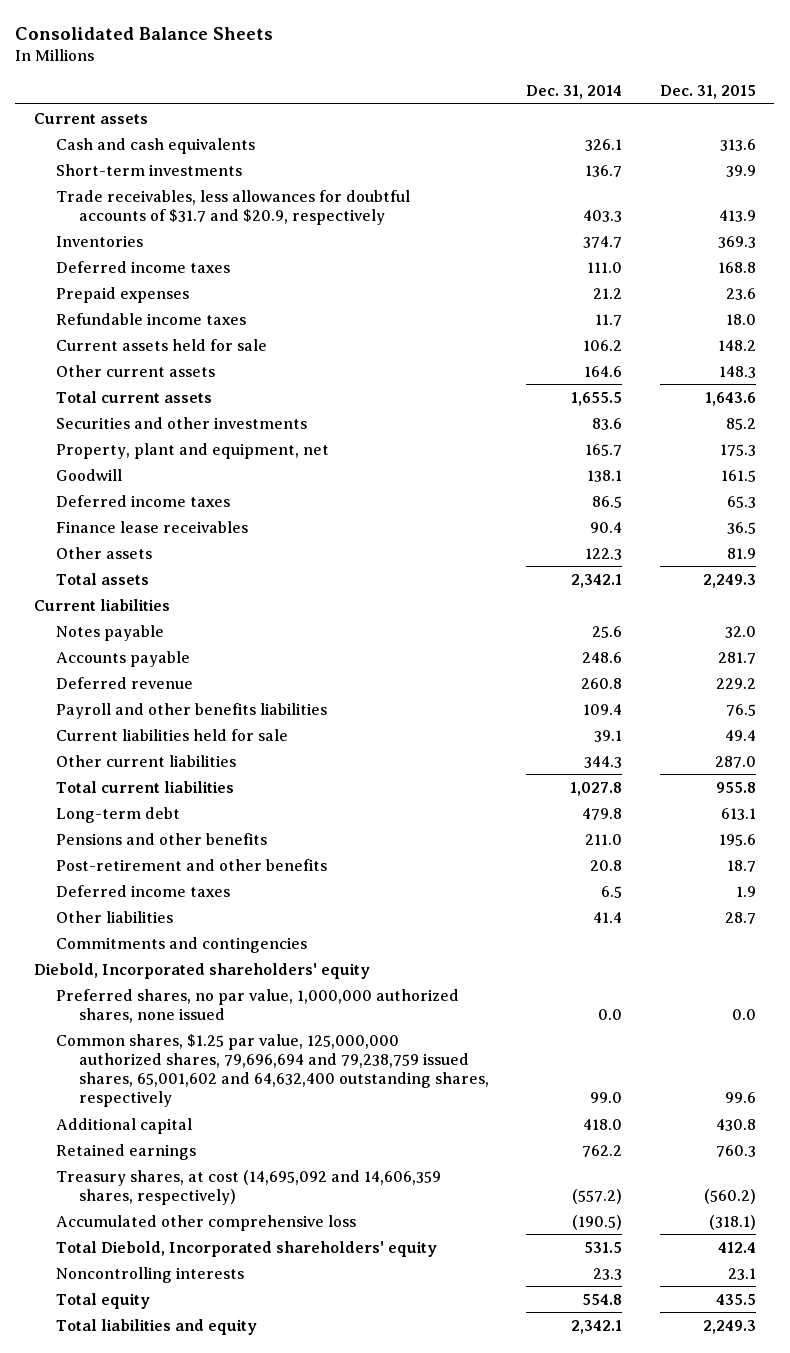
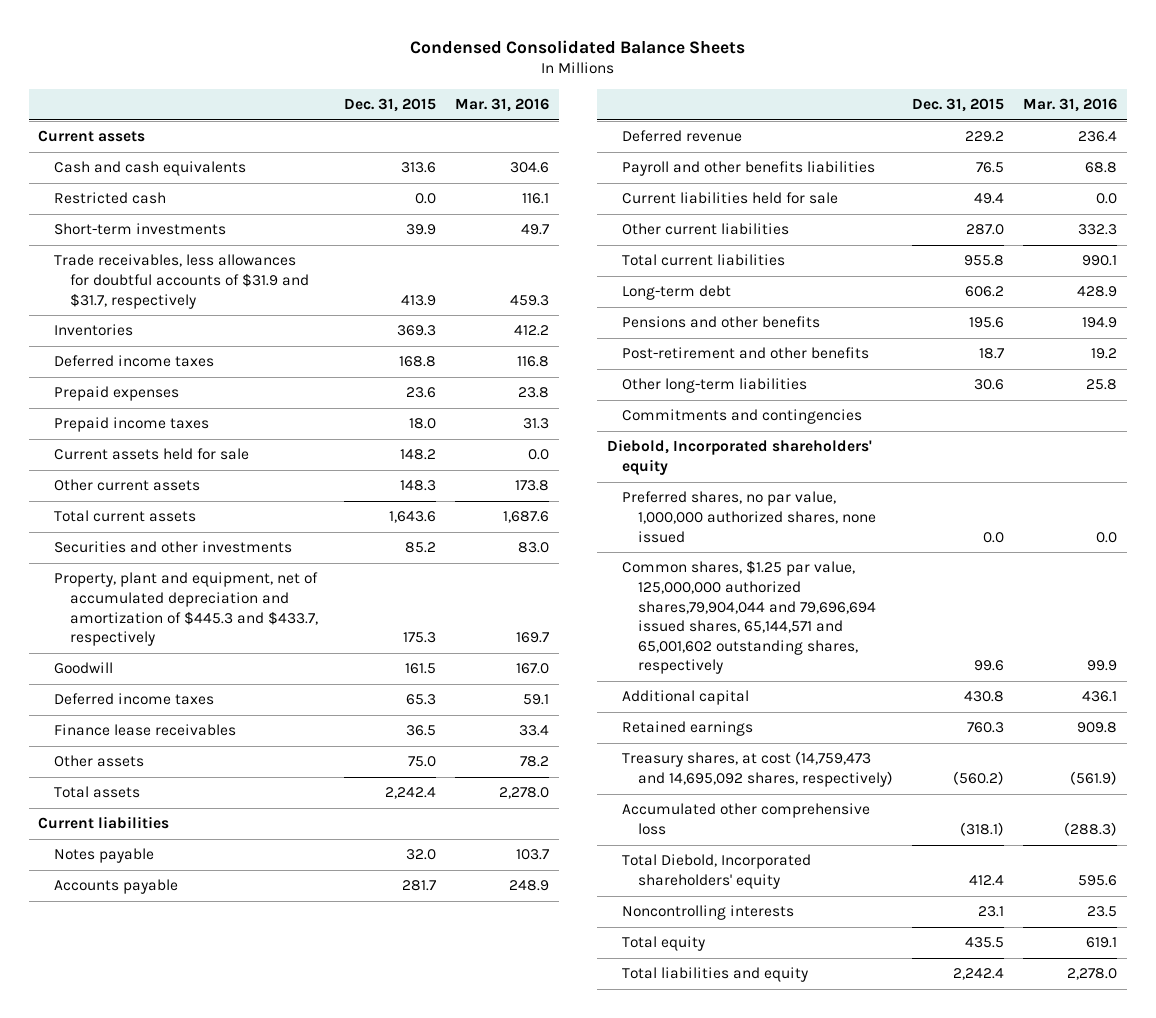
- Consolidated Balance Sheets
+ Condensed Consolidated Balance Sheets
- | Dec. 31, 2014 | Dec. 31, 2015
+ | Dec. 31, 2015 | Mar. 31, 2016
+ Restricted cash | 0.0 | 116.1
- Trade receivables, less allowances for doubtful accounts of $31.7 and $20.9, respectively | 403.3 | 413.9
+ Trade receivables, less allowances for doubtful accounts of $31.9 and $31.7, respectively | 413.9 | 459.3
- Refundable income taxes | 11.7 | 18.0
+ Prepaid income taxes | 18.0 | 31.3
- Property, plant and equipment, net | 165.7 | 175.3
+ Property, plant and equipment, net of accumulated depreciation and amortization of $445.3 and $433.7, respectively | 175.3 | 169.7
- Other assets | 122.3 | 81.9
- Total assets | 2,342.1 | 2,249.3
+ Other assets | 75.0 | 78.2
+ Total assets | 2,242.4 | 2,278.0
- Long-term debt | 479.8 | 613.1
+ Long-term debt | 606.2 | 428.9
- Deferred income taxes | 6.5 | 1.9
- Other liabilities | 41.4 | 28.7
+ Other long-term liabilities | 30.6 | 25.8
- Common shares, $1.25 par value, 125,000,000 authorized shares, 79,696,694 and 79,238,759 issued shares, 65,001,602 and 64,632,400 outstanding shares, respectively | 99.0 | 99.6
+ Common shares, $1.25 par value, 125,000,000 authorized shares,79,904,044 and 79,696,694 issued shares, 65,144,571 and 65,001,602 outstanding shares, respectively | 99.6 | 99.9
- Treasury shares, at cost (14,695,092 and 14,606,359 shares, respectively) | (557.2) | (560.2)
+ Treasury shares, at cost (14,759,473 and 14,695,092 shares, respectively) | (560.2) | (561.9)
- Total liabilities and equity | 2,342.1 | 2,249.3
+ Total liabilities and equity | 2,242.4 | 2,278.0

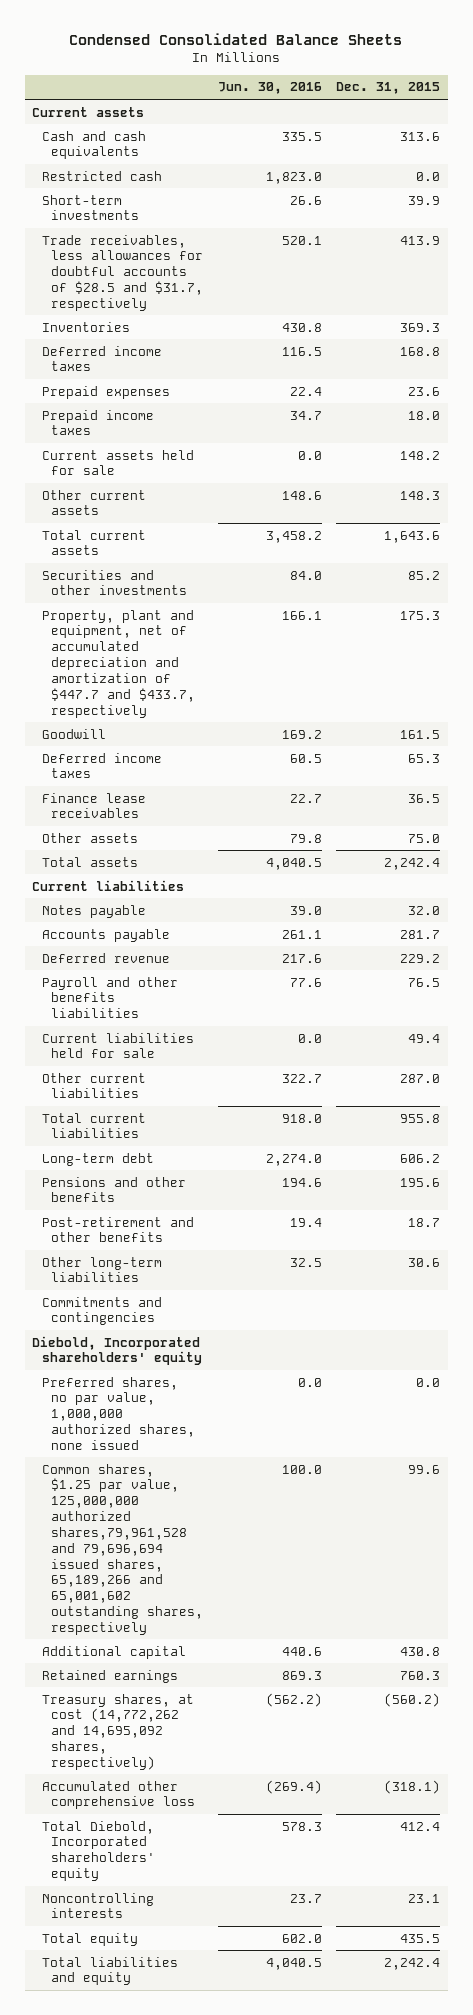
- | Dec. 31, 2015 | Mar. 31, 2016
+ | Jun. 30, 2016 | Dec. 31, 2015
- Trade receivables, less allowances for doubtful accounts of $31.9 and $31.7, respectively | 413.9 | 459.3
+ Trade receivables, less allowances for doubtful accounts of $28.5 and $31.7, respectively | 520.1 | 413.9
- Property, plant and equipment, net of accumulated depreciation and amortization of $445.3 and $433.7, respectively | 175.3 | 169.7
+ Property, plant and equipment, net of accumulated depreciation and amortization of $447.7 and $433.7, respectively | 166.1 | 175.3
- Common shares, $1.25 par value, 125,000,000 authorized shares,79,904,044 and 79,696,694 issued shares, 65,144,571 and 65,001,602 outstanding shares, respectively | 99.6 | 99.9
+ Common shares, $1.25 par value, 125,000,000 authorized shares,79,961,528 and 79,696,694 issued shares, 65,189,266 and 65,001,602 outstanding shares, respectively | 100.0 | 99.6
- Treasury shares, at cost (14,759,473 and 14,695,092 shares, respectively) | (560.2) | (561.9)
+ Treasury shares, at cost (14,772,262 and 14,695,092 shares, respectively) | (562.2) | (560.2)

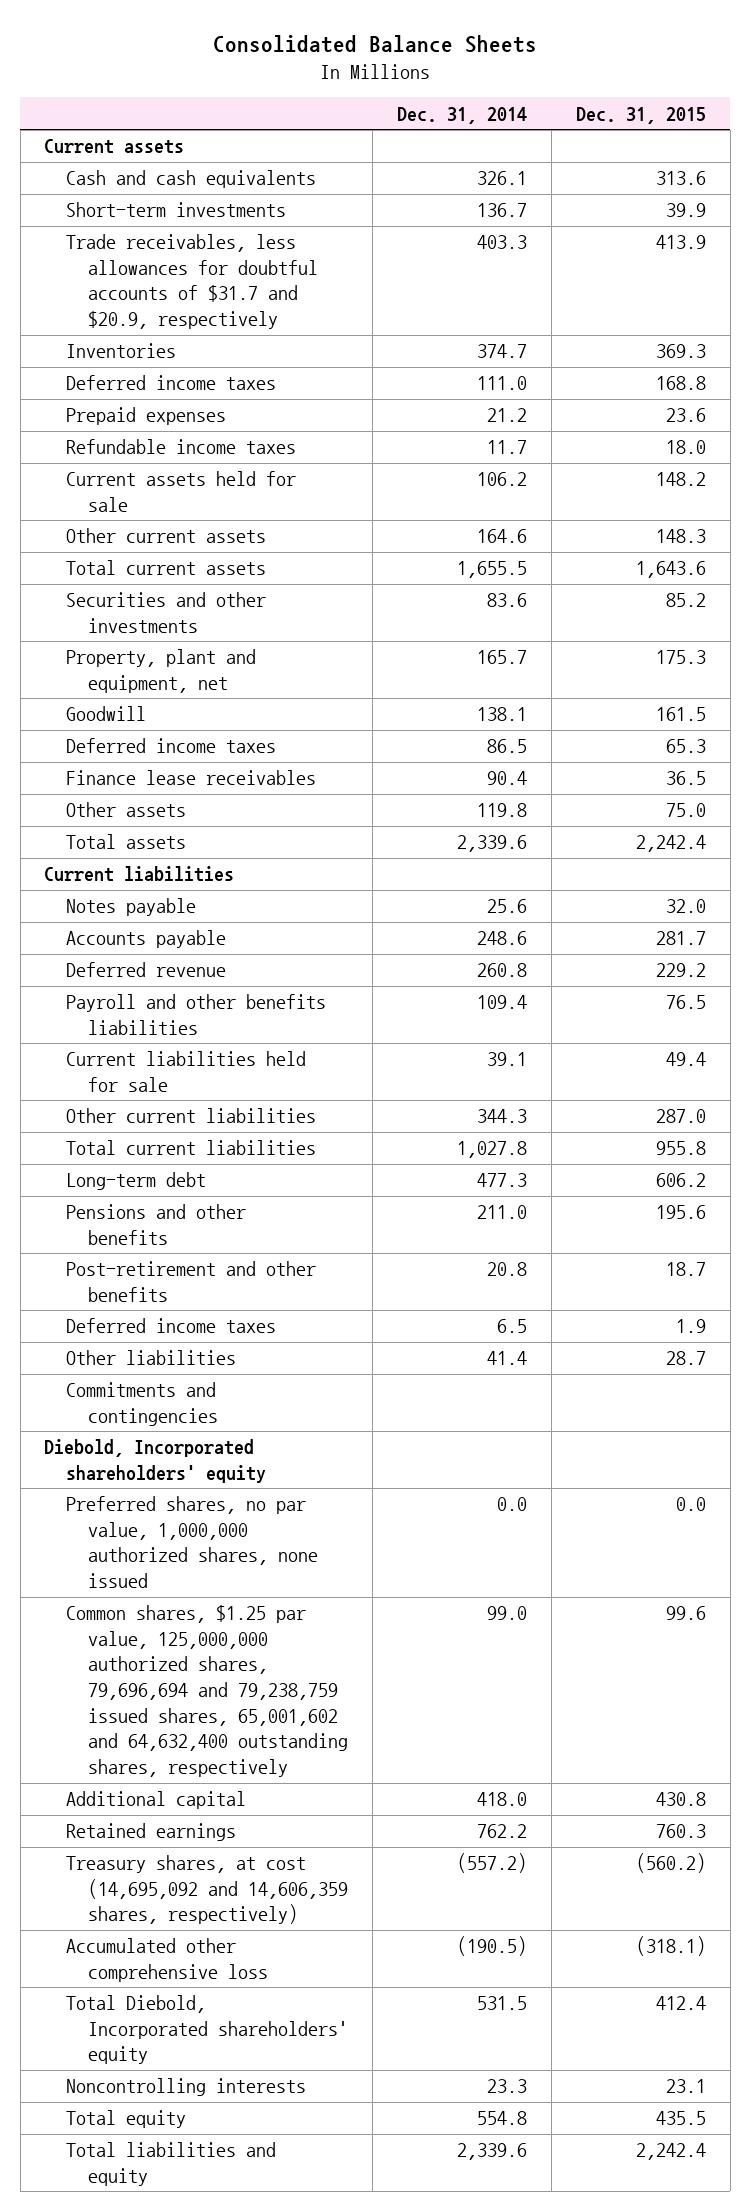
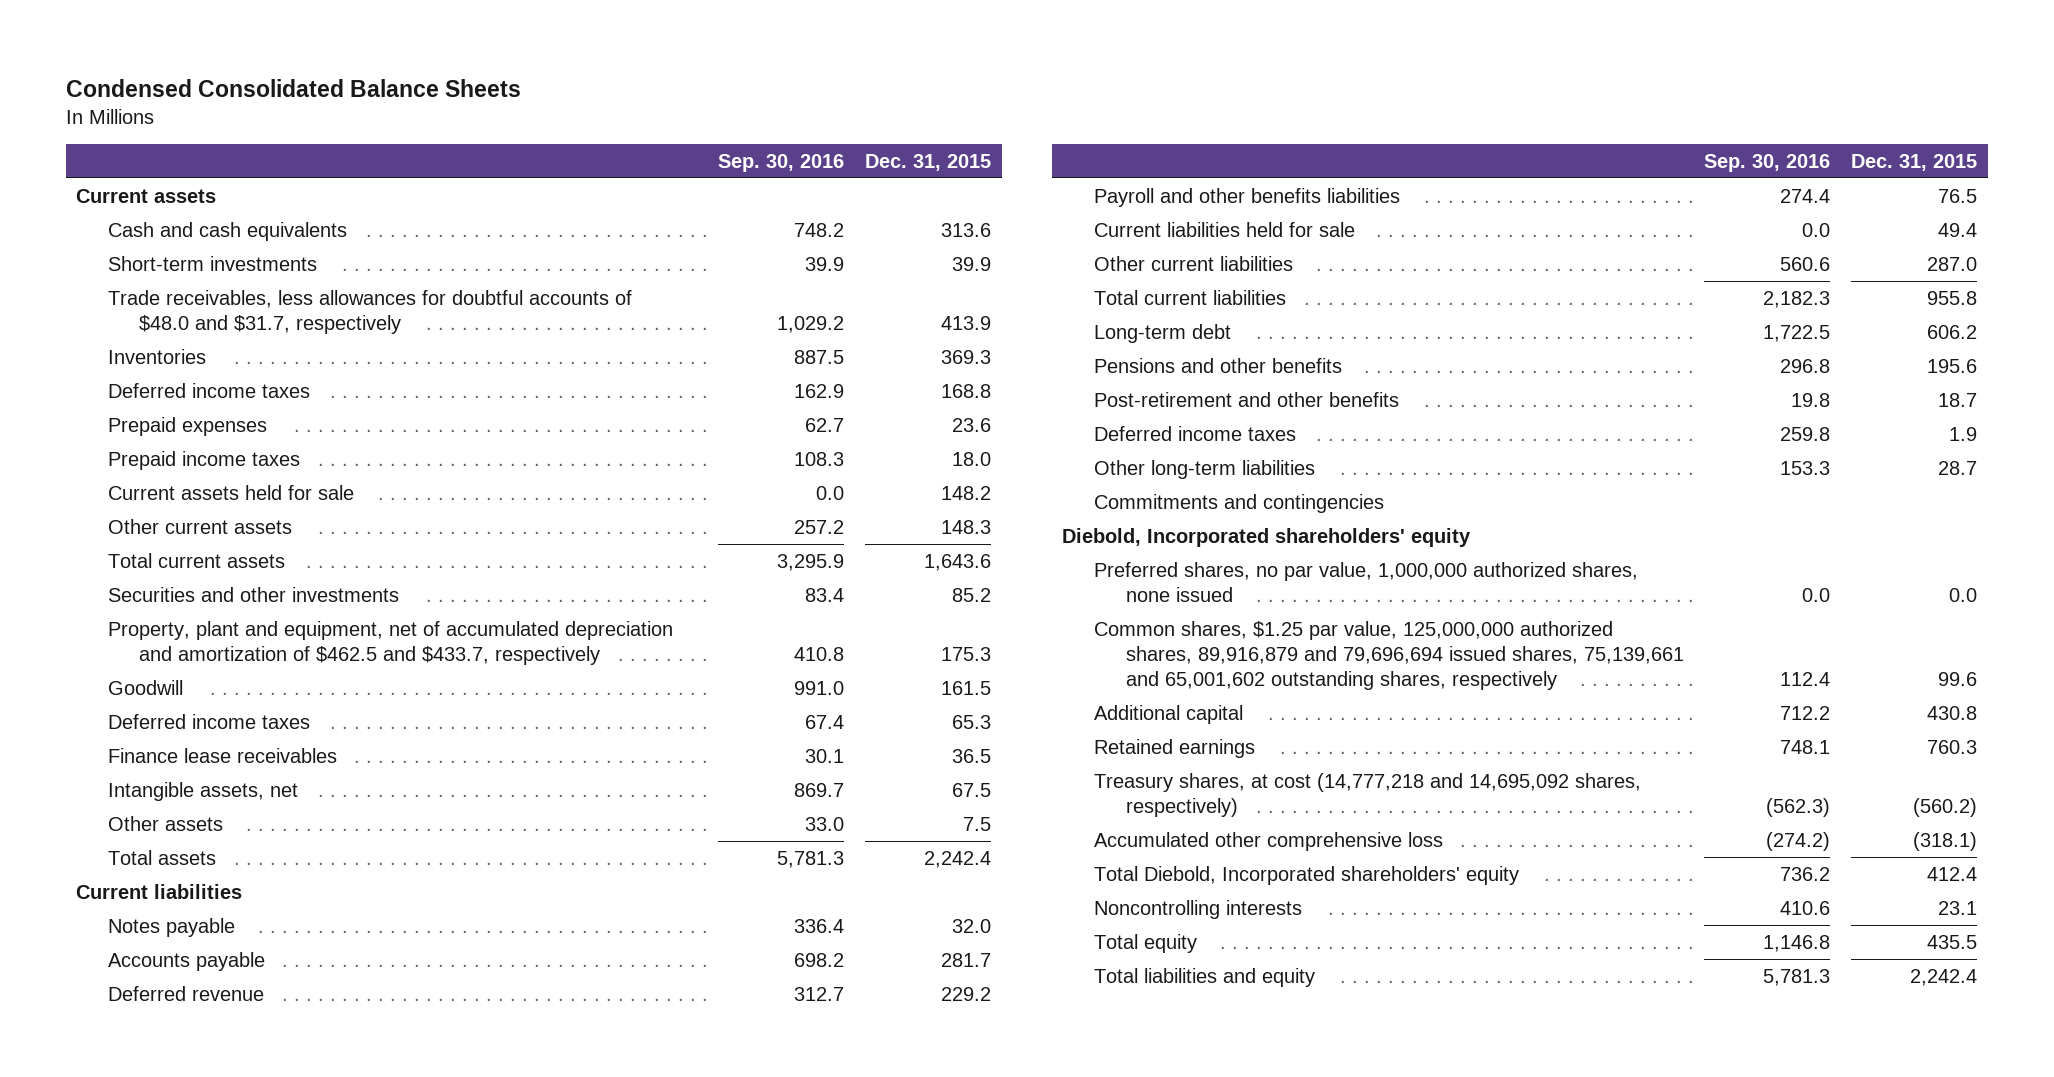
- Consolidated Balance Sheets
+ Condensed Consolidated Balance Sheets
- | Dec. 31, 2014 | Dec. 31, 2015
+ | Sep. 30, 2016 | Dec. 31, 2015
- Trade receivables, less allowances for doubtful accounts of $31.7 and $20.9, respectively | 403.3 | 413.9
+ Trade receivables, less allowances for doubtful accounts of $48.0 and $31.7, respectively | 1,029.2 | 413.9
- Refundable income taxes | 11.7 | 18.0
+ Prepaid income taxes | 108.3 | 18.0
- Property, plant and equipment, net | 165.7 | 175.3
+ Property, plant and equipment, net of accumulated depreciation and amortization of $462.5 and $433.7, respectively | 410.8 | 175.3
- Other assets | 119.8 | 75.0
+ Intangible assets, net | 869.7 | 67.5
+ Other assets | 33.0 | 7.5
- Other liabilities | 41.4 | 28.7
+ Other long-term liabilities | 153.3 | 28.7
- Common shares, $1.25 par value, 125,000,000 authorized shares, 79,696,694 and 79,238,759 issued shares, 65,001,602 and 64,632,400 outstanding shares, respectively | 99.0 | 99.6
+ Common shares, $1.25 par value, 125,000,000 authorized shares, 89,916,879 and 79,696,694 issued shares, 75,139,661 and 65,001,602 outstanding shares, respectively | 112.4 | 99.6
- Treasury shares, at cost (14,695,092 and 14,606,359 shares, respectively) | (557.2) | (560.2)
+ Treasury shares, at cost (14,777,218 and 14,695,092 shares, respectively) | (562.3) | (560.2)

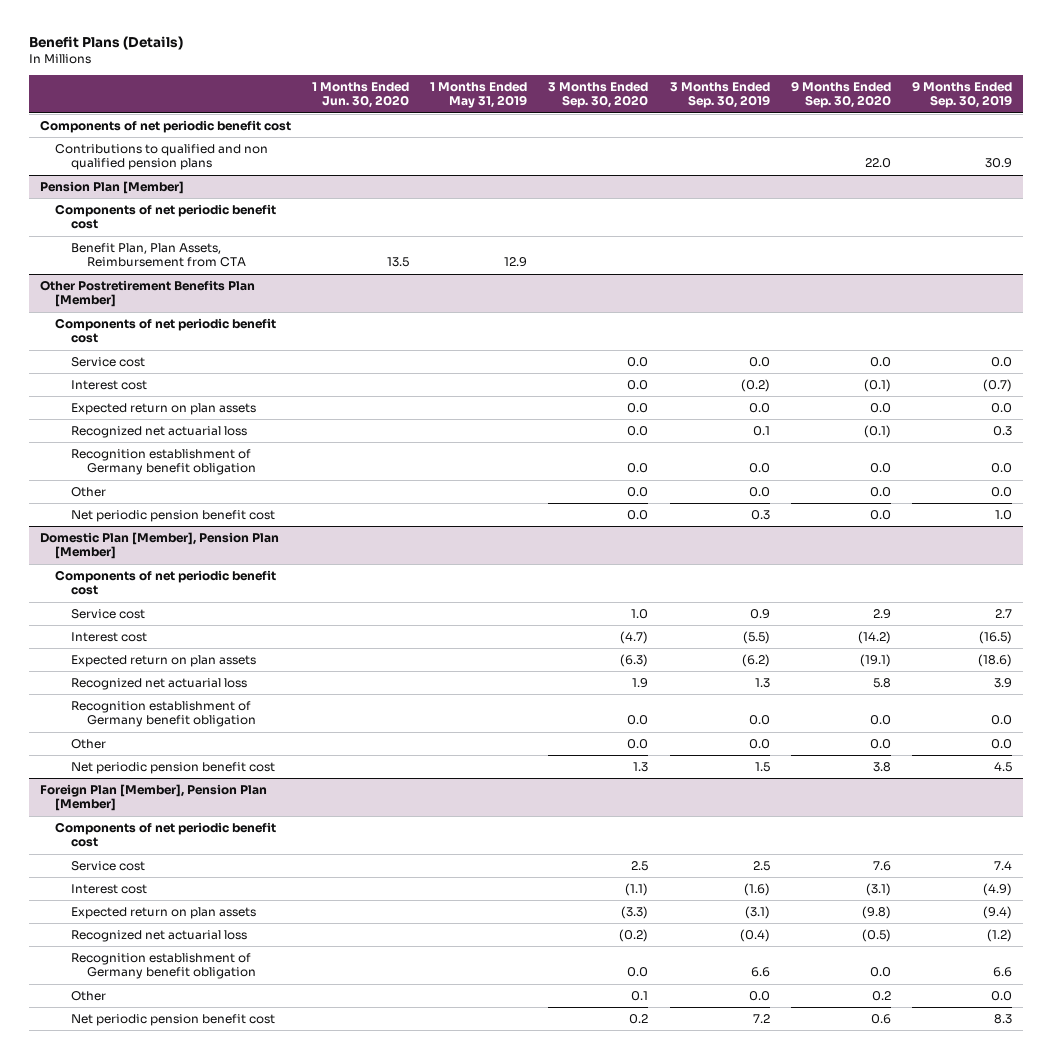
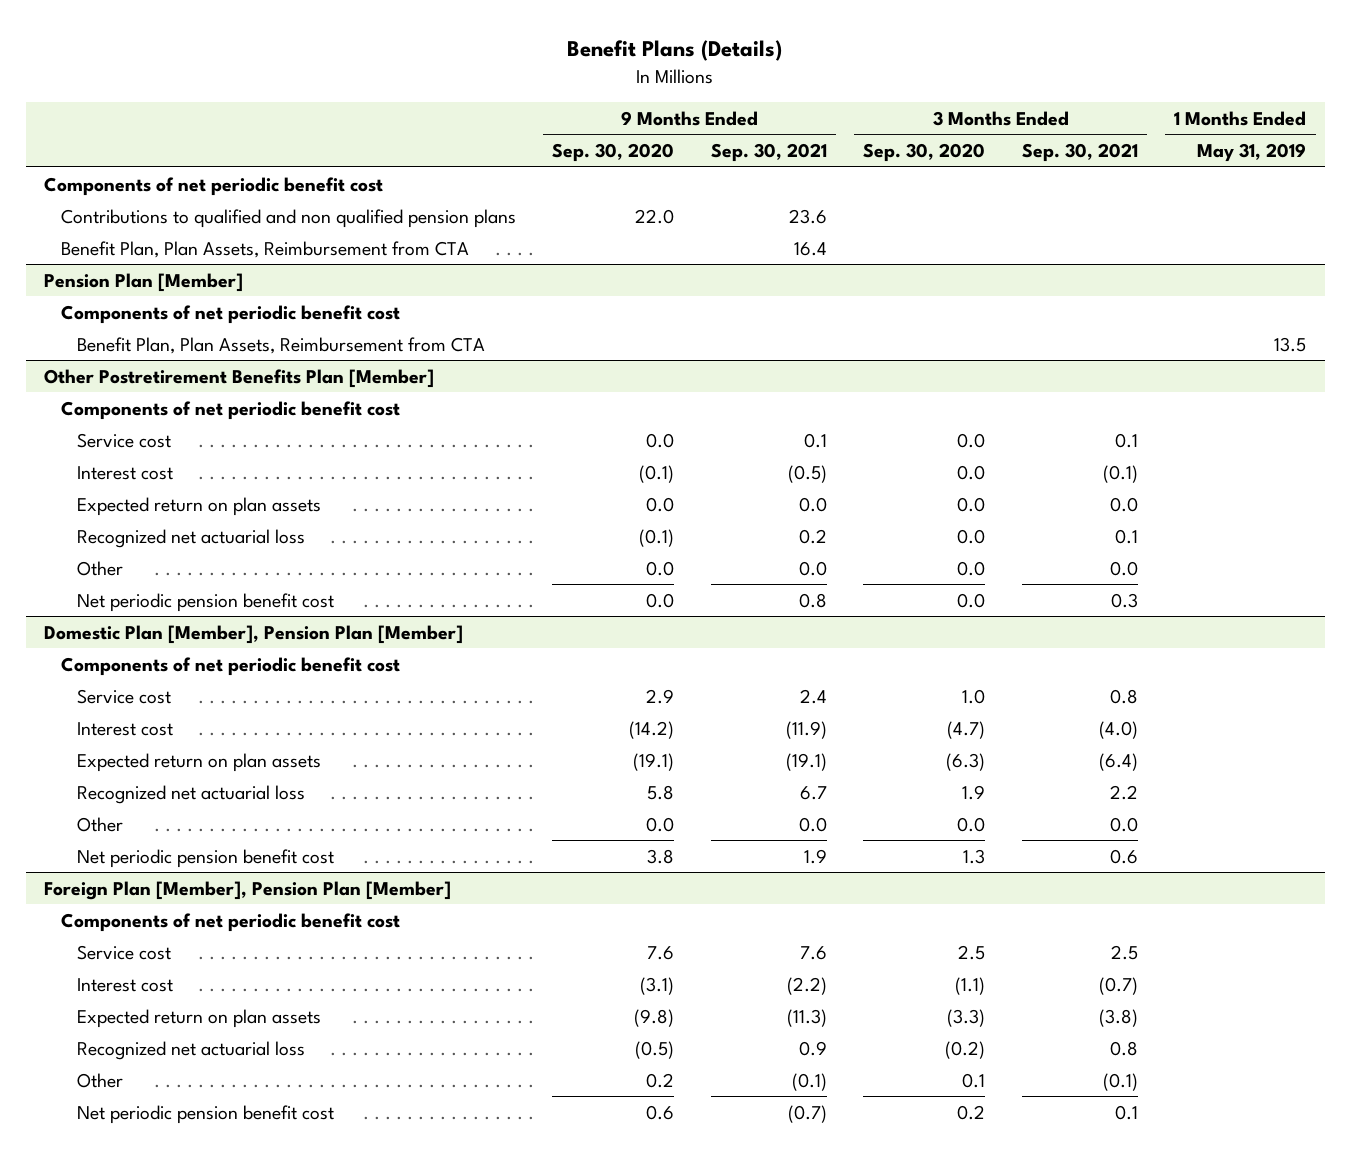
- | 1 Months Ended Jun. 30, 2020 | 1 Months Ended May 31, 2019 | 3 Months Ended Sep. 30, 2020 | 3 Months Ended Sep. 30, 2019 | 9 Months Ended Sep. 30, 2020 | 9 Months Ended Sep. 30, 2019
+ | 9 Months Ended Sep. 30, 2020 | 9 Months Ended Sep. 30, 2021 | 3 Months Ended Sep. 30, 2020 | 3 Months Ended Sep. 30, 2021 | 1 Months Ended May 31, 2019
+ Benefit Plan, Plan Assets, Reimbursement from CTA | | 16.4 | | |
@ Pension Plan [Member]
- Benefit Plan, Plan Assets, Reimbursement from CTA | 13.5 | 12.9 | | | |
+ Benefit Plan, Plan Assets, Reimbursement from CTA | | | | | 13.5
@ Other Postretirement Benefits Plan [Member]
- Recognition establishment of Germany benefit obligation | | | 0.0 | 0.0 | 0.0 | 0.0
@ Domestic Plan [Member], Pension Plan [Member]
- Recognition establishment of Germany benefit obligation | | | 0.0 | 0.0 | 0.0 | 0.0
@ Foreign Plan [Member], Pension Plan [Member]
- Recognition establishment of Germany benefit obligation | | | 0.0 | 6.6 | 0.0 | 6.6

